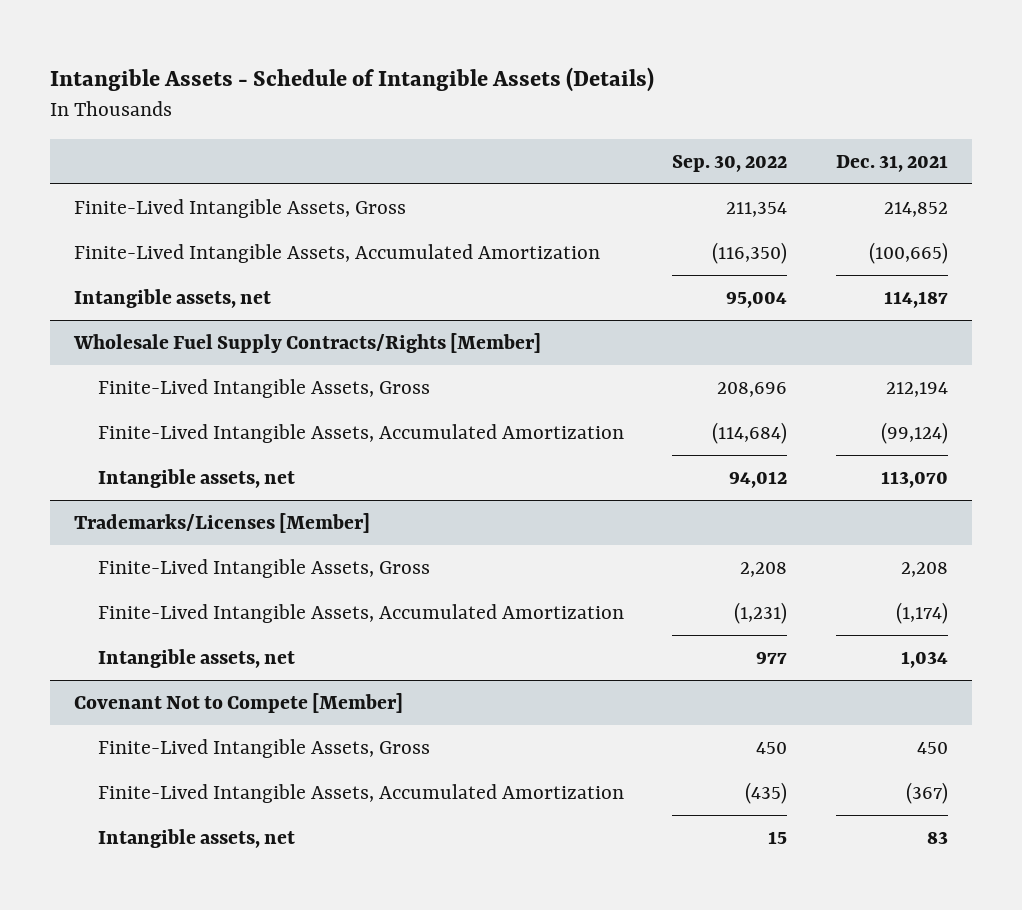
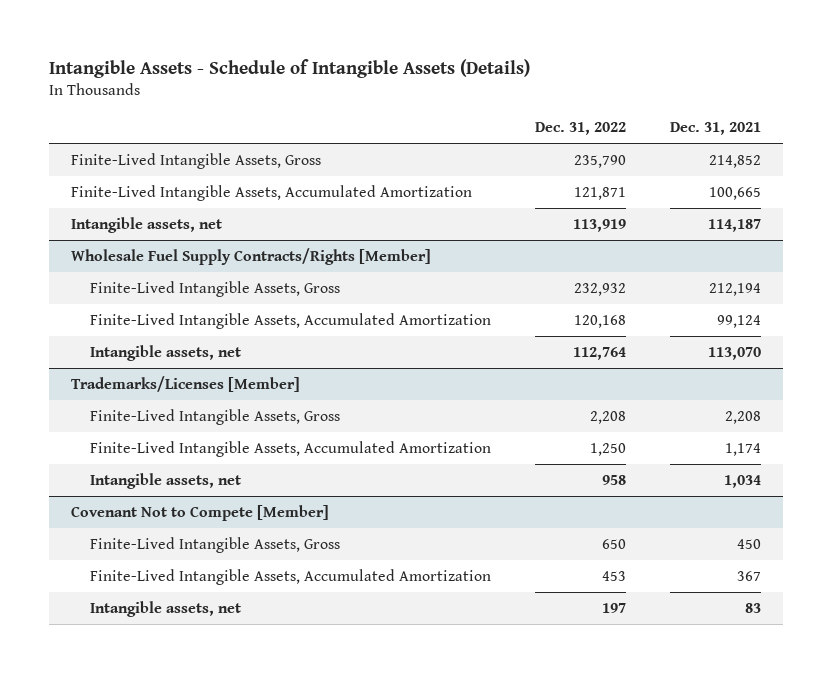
- | Sep. 30, 2022 | Dec. 31, 2021
+ | Dec. 31, 2022 | Dec. 31, 2021
- Finite-Lived Intangible Assets, Accumulated Amortization | (116,350) | (100,665)
+ Finite-Lived Intangible Assets, Accumulated Amortization | 121,871 | 100,665
@ Wholesale Fuel Supply Contracts/Rights [Member]
- Finite-Lived Intangible Assets, Accumulated Amortization | (114,684) | (99,124)
+ Finite-Lived Intangible Assets, Accumulated Amortization | 120,168 | 99,124
@ Trademarks/Licenses [Member]
- Finite-Lived Intangible Assets, Accumulated Amortization | (1,231) | (1,174)
+ Finite-Lived Intangible Assets, Accumulated Amortization | 1,250 | 1,174
@ Covenant Not to Compete [Member]
- Finite-Lived Intangible Assets, Accumulated Amortization | (435) | (367)
+ Finite-Lived Intangible Assets, Accumulated Amortization | 453 | 367

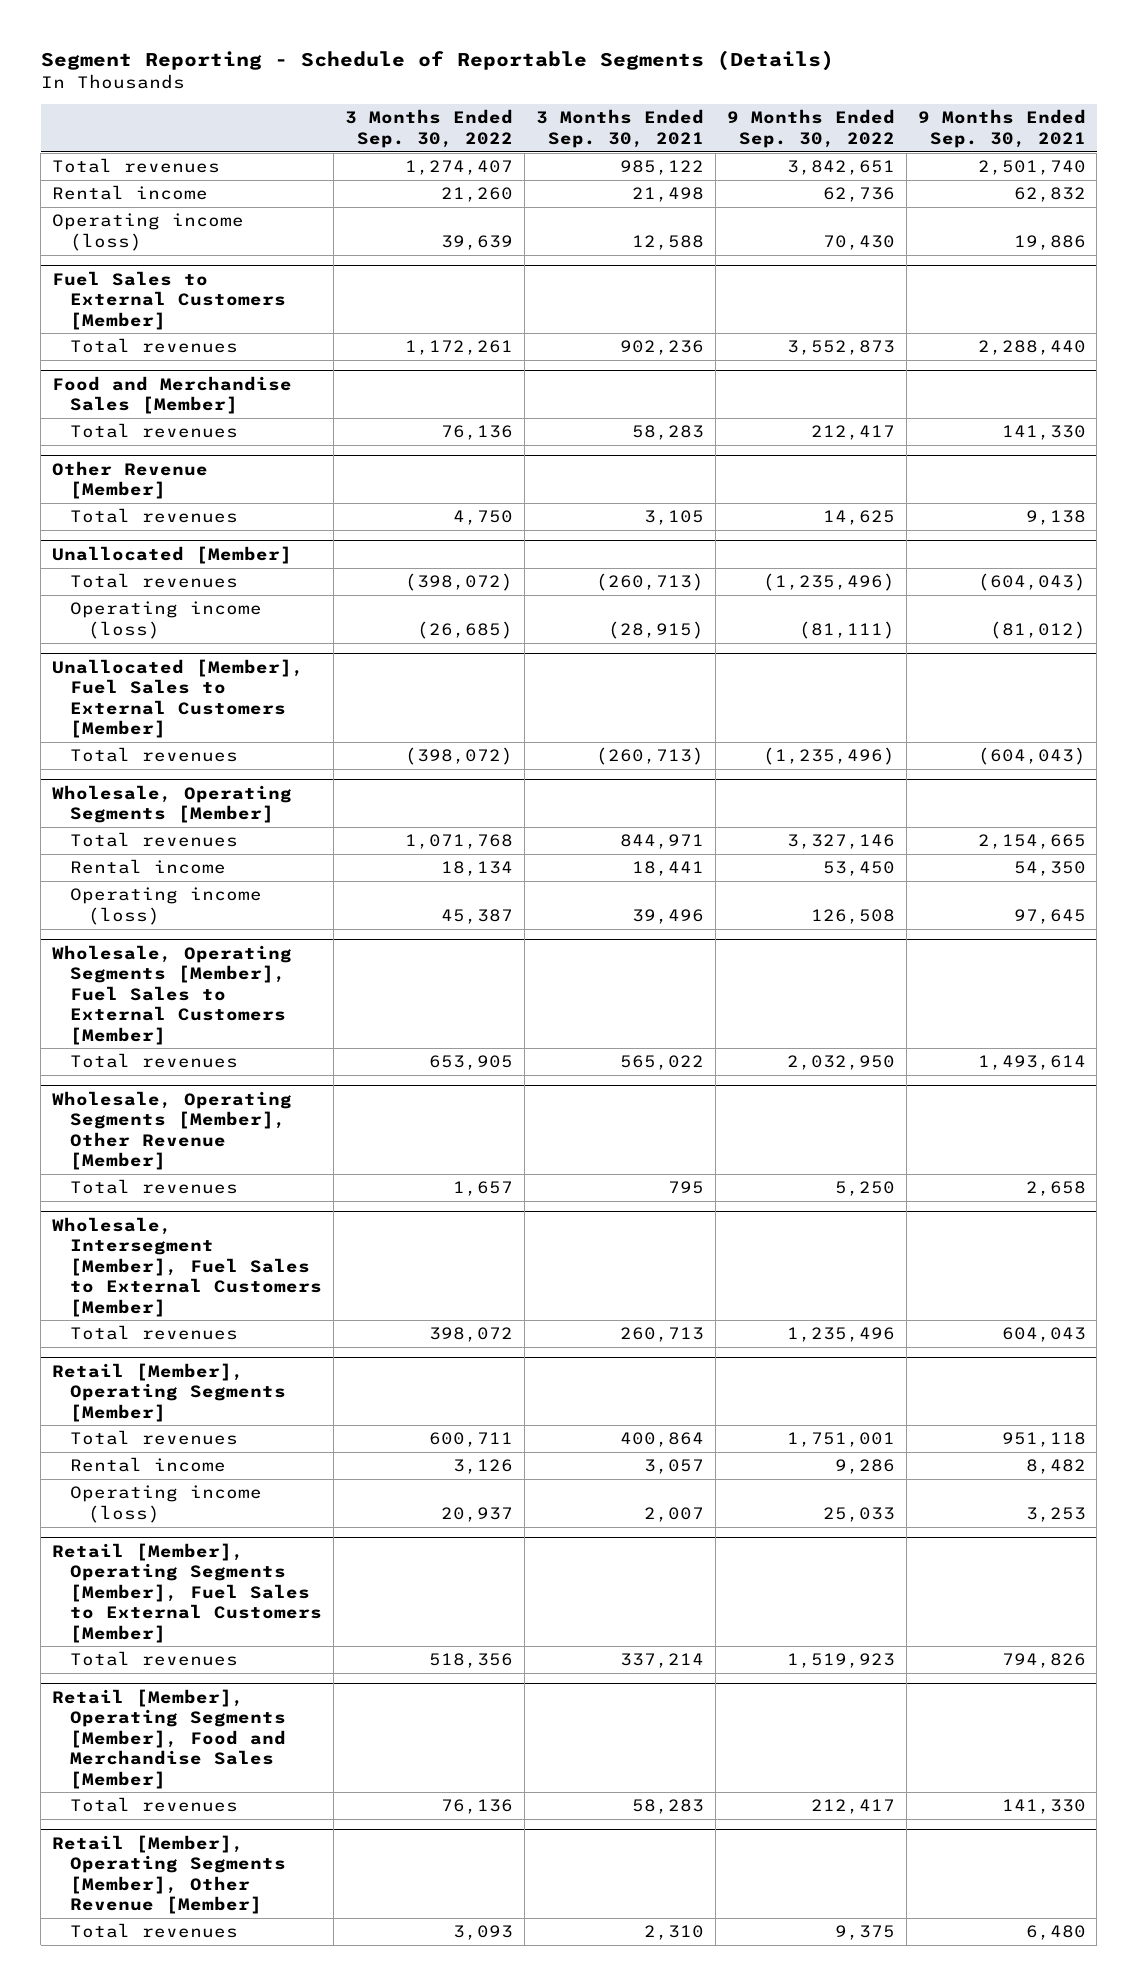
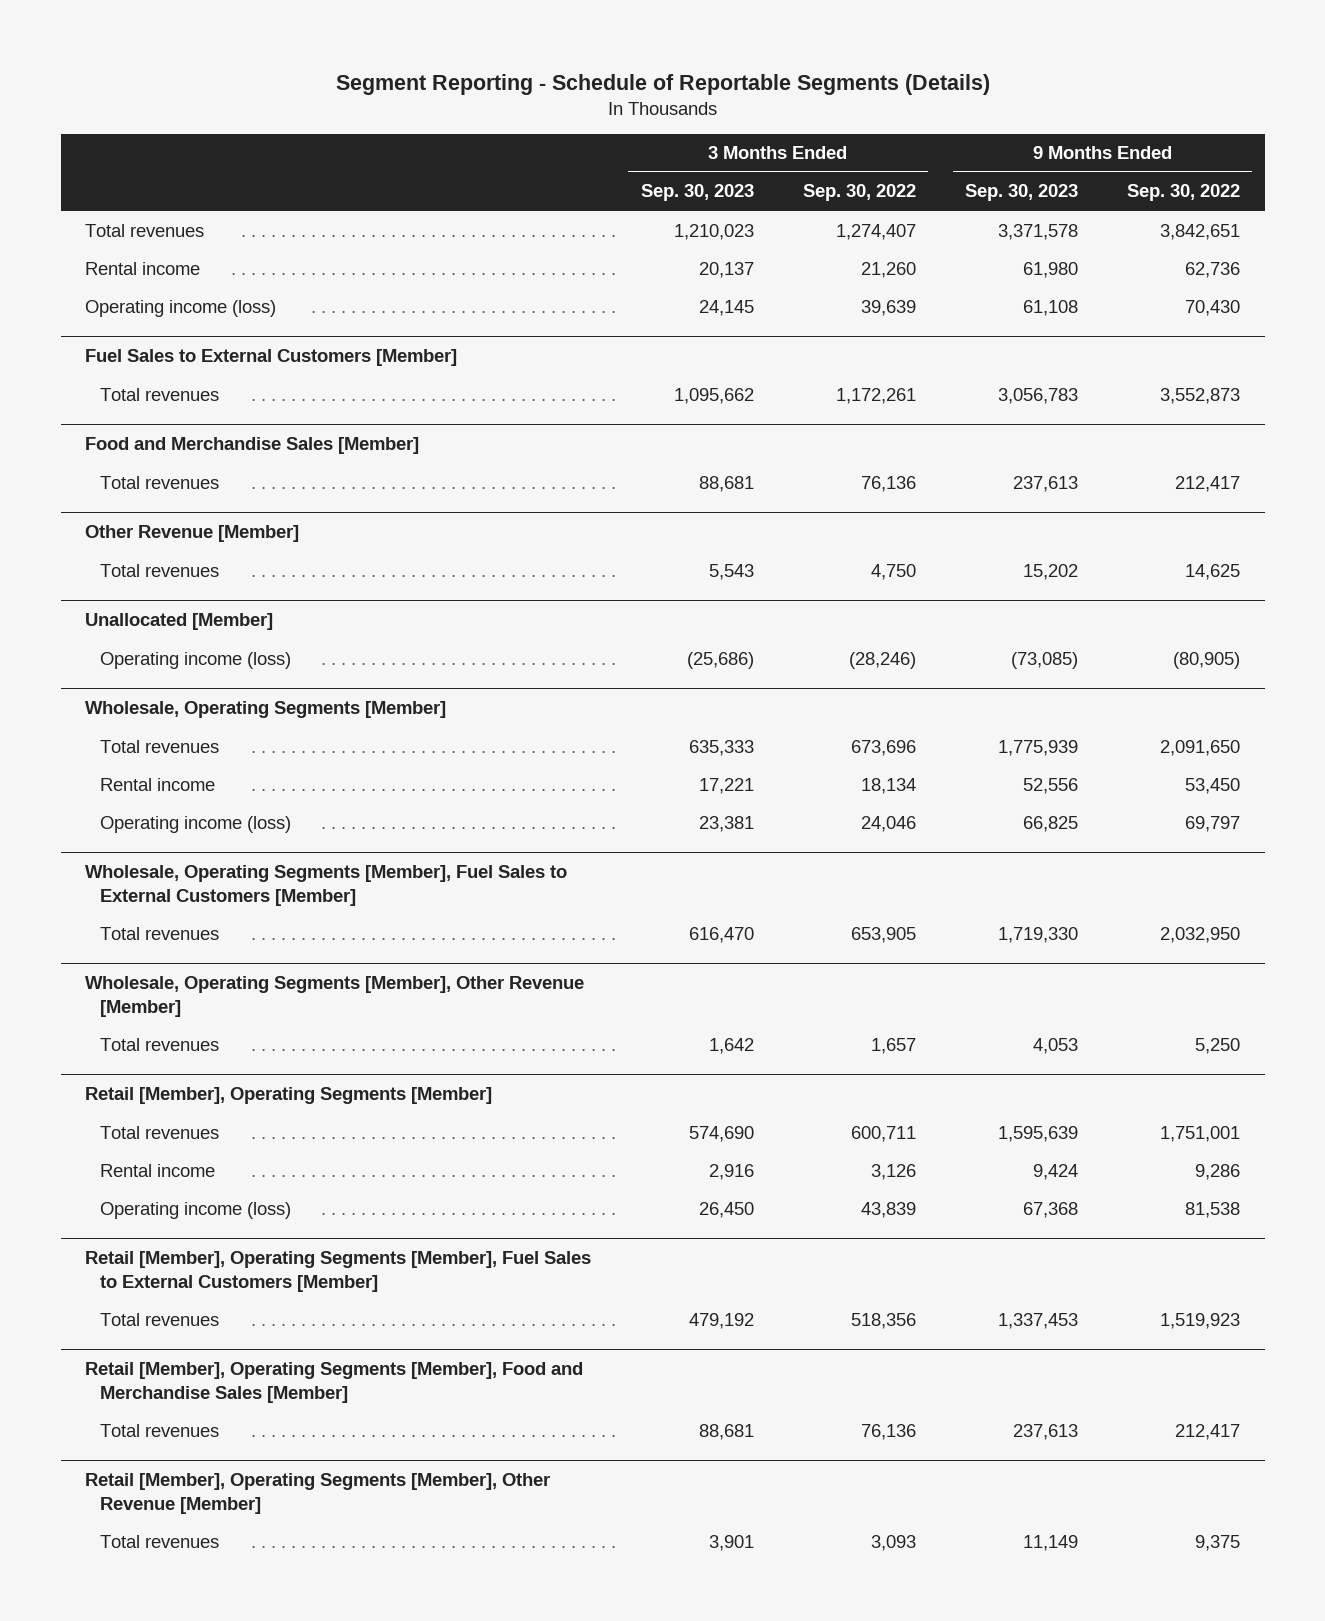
- | 3 Months Ended Sep. 30, 2022 | 3 Months Ended Sep. 30, 2021 | 9 Months Ended Sep. 30, 2022 | 9 Months Ended Sep. 30, 2021
+ | 3 Months Ended Sep. 30, 2023 | 3 Months Ended Sep. 30, 2022 | 9 Months Ended Sep. 30, 2023 | 9 Months Ended Sep. 30, 2022
@ Unallocated [Member]
- Total revenues | (398,072) | (260,713) | (1,235,496) | (604,043)
- Operating income (loss) | (26,685) | (28,915) | (81,111) | (81,012)
- Unallocated [Member], Fuel Sales to External Customers [Member]
- Total revenues | (398,072) | (260,713) | (1,235,496) | (604,043)
@ Unallocated [Member]
+ Operating income (loss) | (25,686) | (28,246) | (73,085) | (80,905)
@ Wholesale, Operating Segments [Member]
- Total revenues | 1,071,768 | 844,971 | 3,327,146 | 2,154,665
+ Total revenues | 635,333 | 673,696 | 1,775,939 | 2,091,650
- Operating income (loss) | 45,387 | 39,496 | 126,508 | 97,645
+ Operating income (loss) | 23,381 | 24,046 | 66,825 | 69,797
- Wholesale, Intersegment [Member], Fuel Sales to External Customers [Member]
- Total revenues | 398,072 | 260,713 | 1,235,496 | 604,043
@ Retail [Member], Operating Segments [Member]
- Operating income (loss) | 20,937 | 2,007 | 25,033 | 3,253
+ Operating income (loss) | 26,450 | 43,839 | 67,368 | 81,538

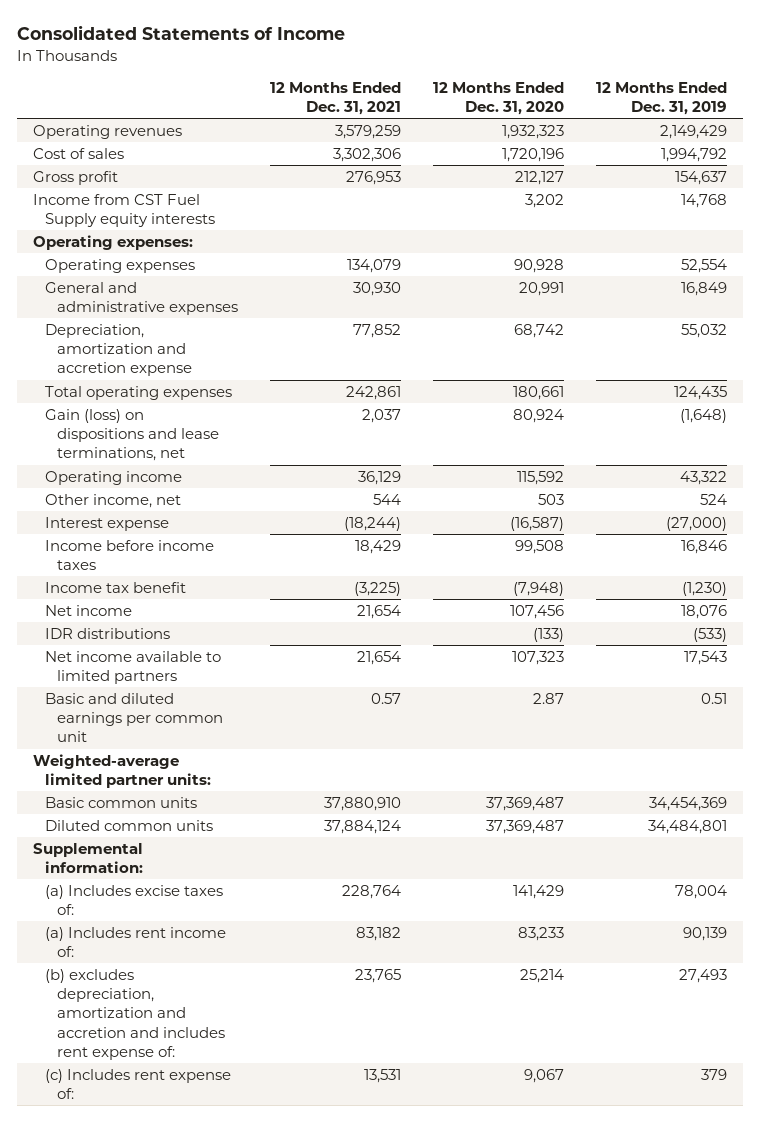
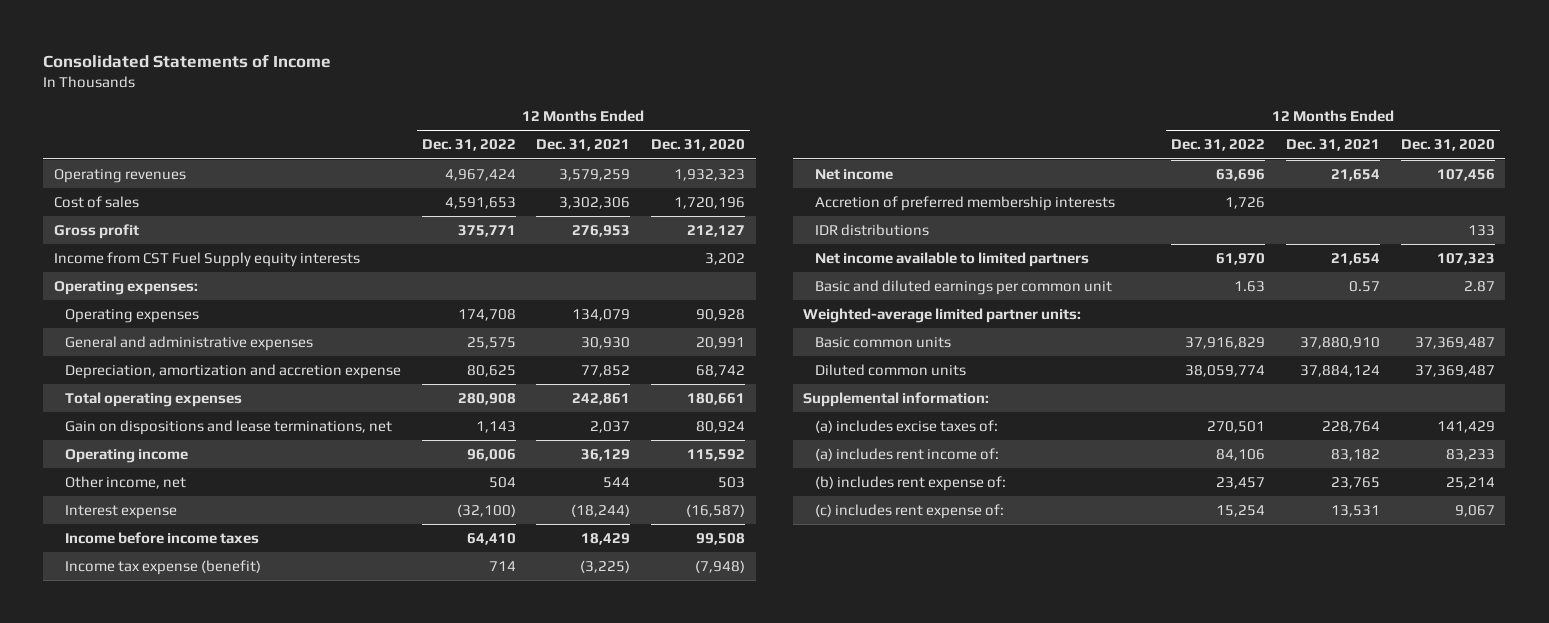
- | 12 Months Ended Dec. 31, 2021 | 12 Months Ended Dec. 31, 2020 | 12 Months Ended Dec. 31, 2019
+ | 12 Months Ended Dec. 31, 2022 | 12 Months Ended Dec. 31, 2021 | 12 Months Ended Dec. 31, 2020
- Gain (loss) on dispositions and lease terminations, net | 2,037 | 80,924 | (1,648)
+ Gain on dispositions and lease terminations, net | 1,143 | 2,037 | 80,924
- Income tax benefit | (3,225) | (7,948) | (1,230)
+ Income tax expense (benefit) | 714 | (3,225) | (7,948)
- IDR distributions | | (133) | (533)
+ Accretion of preferred membership interests | 1,726 | |
+ IDR distributions | | | 133
- (a) Includes excise taxes of: | 228,764 | 141,429 | 78,004
- (a) Includes rent income of: | 83,182 | 83,233 | 90,139
- (b) excludes depreciation, amortization and accretion and includes rent expense of: | 23,765 | 25,214 | 27,493
- (c) Includes rent expense of: | 13,531 | 9,067 | 379
+ (a) includes excise taxes of: | 270,501 | 228,764 | 141,429
+ (a) includes rent income of: | 84,106 | 83,182 | 83,233
+ (b) includes rent expense of: | 23,457 | 23,765 | 25,214
+ (c) includes rent expense of: | 15,254 | 13,531 | 9,067

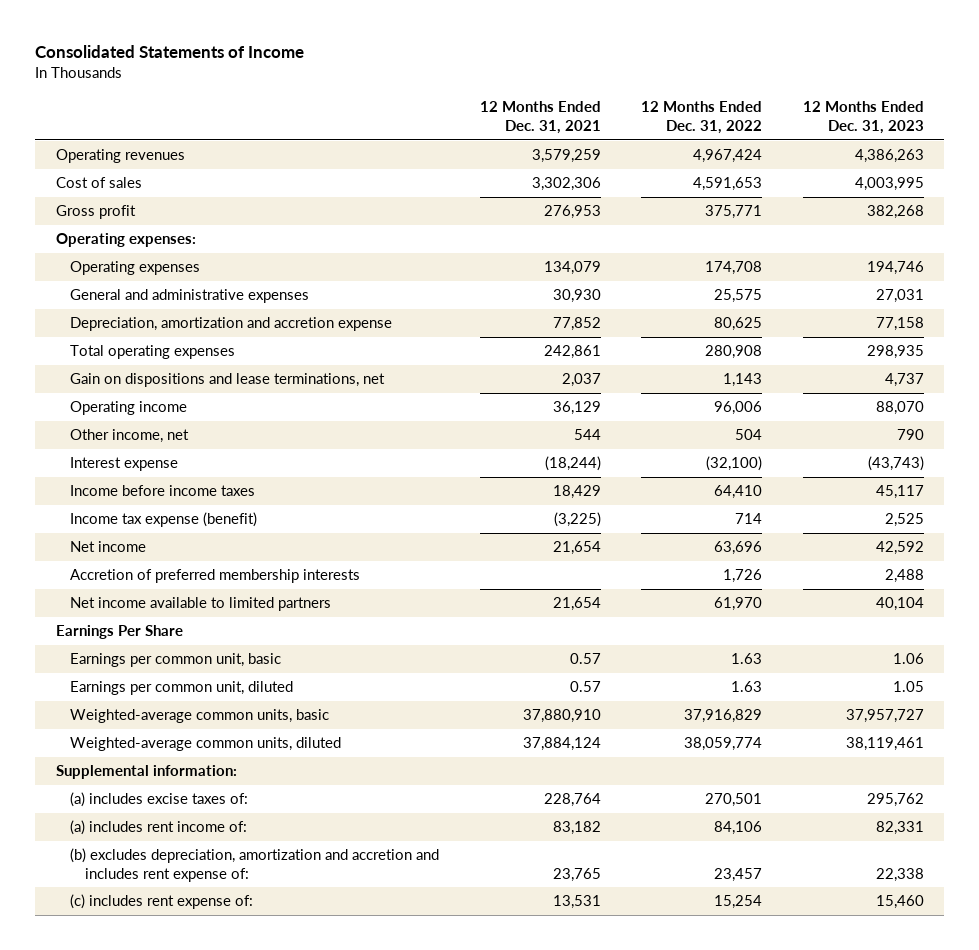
- | 12 Months Ended Dec. 31, 2022 | 12 Months Ended Dec. 31, 2021 | 12 Months Ended Dec. 31, 2020
+ | 12 Months Ended Dec. 31, 2021 | 12 Months Ended Dec. 31, 2022 | 12 Months Ended Dec. 31, 2023
- Income from CST Fuel Supply equity interests | | | 3,202
- IDR distributions | | | 133
- Basic and diluted earnings per common unit | 1.63 | 0.57 | 2.87
- Weighted-average limited partner units:
- Basic common units | 37,916,829 | 37,880,910 | 37,369,487
- Diluted common units | 38,059,774 | 37,884,124 | 37,369,487
+ Earnings Per Share
+ Earnings per common unit, basic | 0.57 | 1.63 | 1.06
+ Earnings per common unit, diluted | 0.57 | 1.63 | 1.05
+ Weighted-average common units, basic | 37,880,910 | 37,916,829 | 37,957,727
+ Weighted-average common units, diluted | 37,884,124 | 38,059,774 | 38,119,461
- (b) includes rent expense of: | 23,457 | 23,765 | 25,214
+ (b) excludes depreciation, amortization and accretion and includes rent expense of: | 23,765 | 23,457 | 22,338

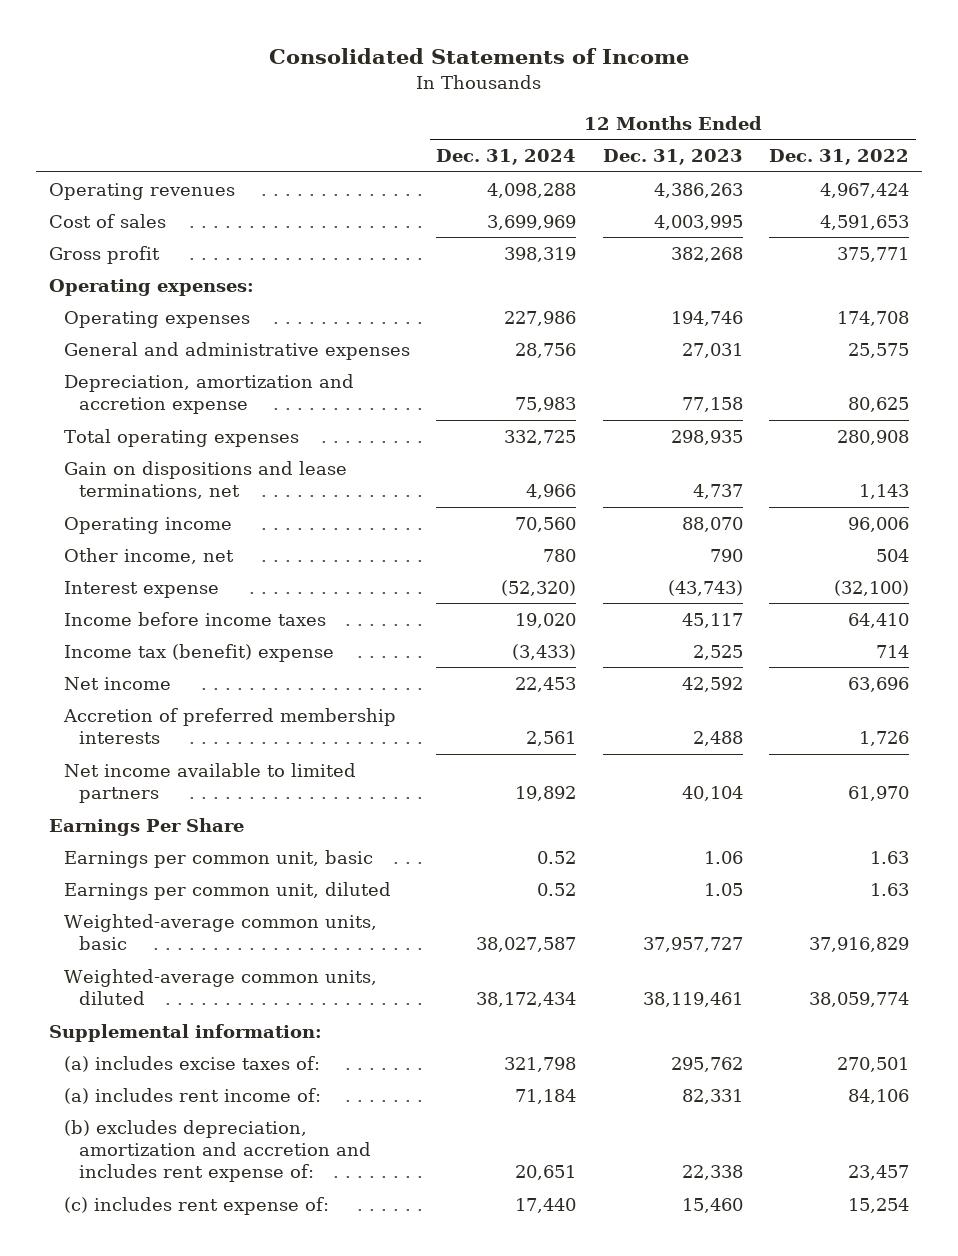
- | 12 Months Ended Dec. 31, 2021 | 12 Months Ended Dec. 31, 2022 | 12 Months Ended Dec. 31, 2023
+ | 12 Months Ended Dec. 31, 2024 | 12 Months Ended Dec. 31, 2023 | 12 Months Ended Dec. 31, 2022
- Income tax expense (benefit) | (3,225) | 714 | 2,525
+ Income tax (benefit) expense | (3,433) | 2,525 | 714

